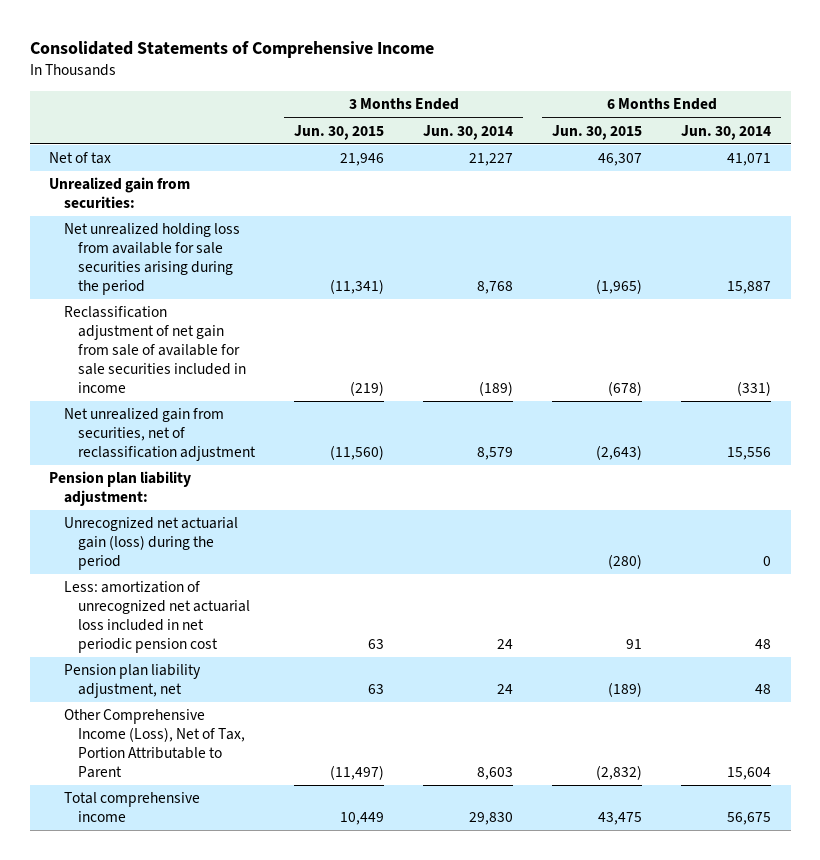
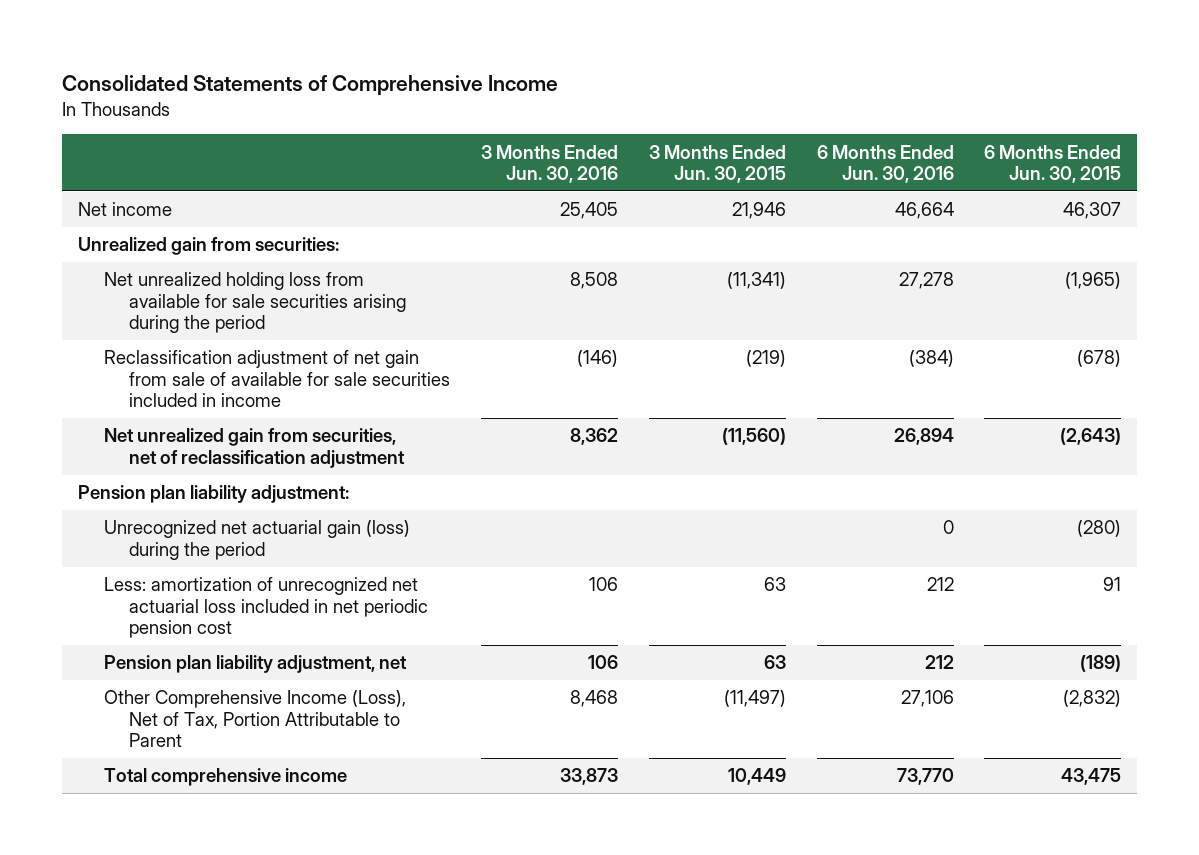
- | 3 Months Ended Jun. 30, 2015 | 3 Months Ended Jun. 30, 2014 | 6 Months Ended Jun. 30, 2015 | 6 Months Ended Jun. 30, 2014
+ | 3 Months Ended Jun. 30, 2016 | 3 Months Ended Jun. 30, 2015 | 6 Months Ended Jun. 30, 2016 | 6 Months Ended Jun. 30, 2015
- Net of tax | 21,946 | 21,227 | 46,307 | 41,071
+ Net income | 25,405 | 21,946 | 46,664 | 46,307

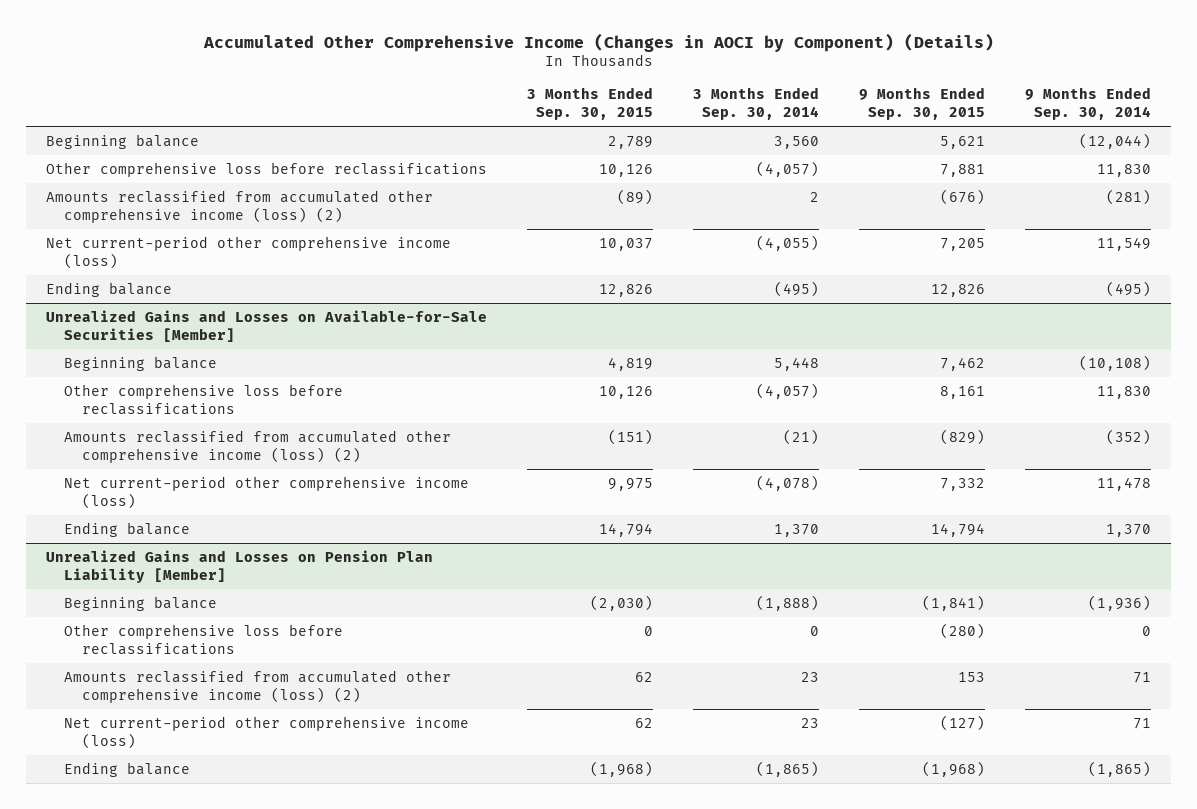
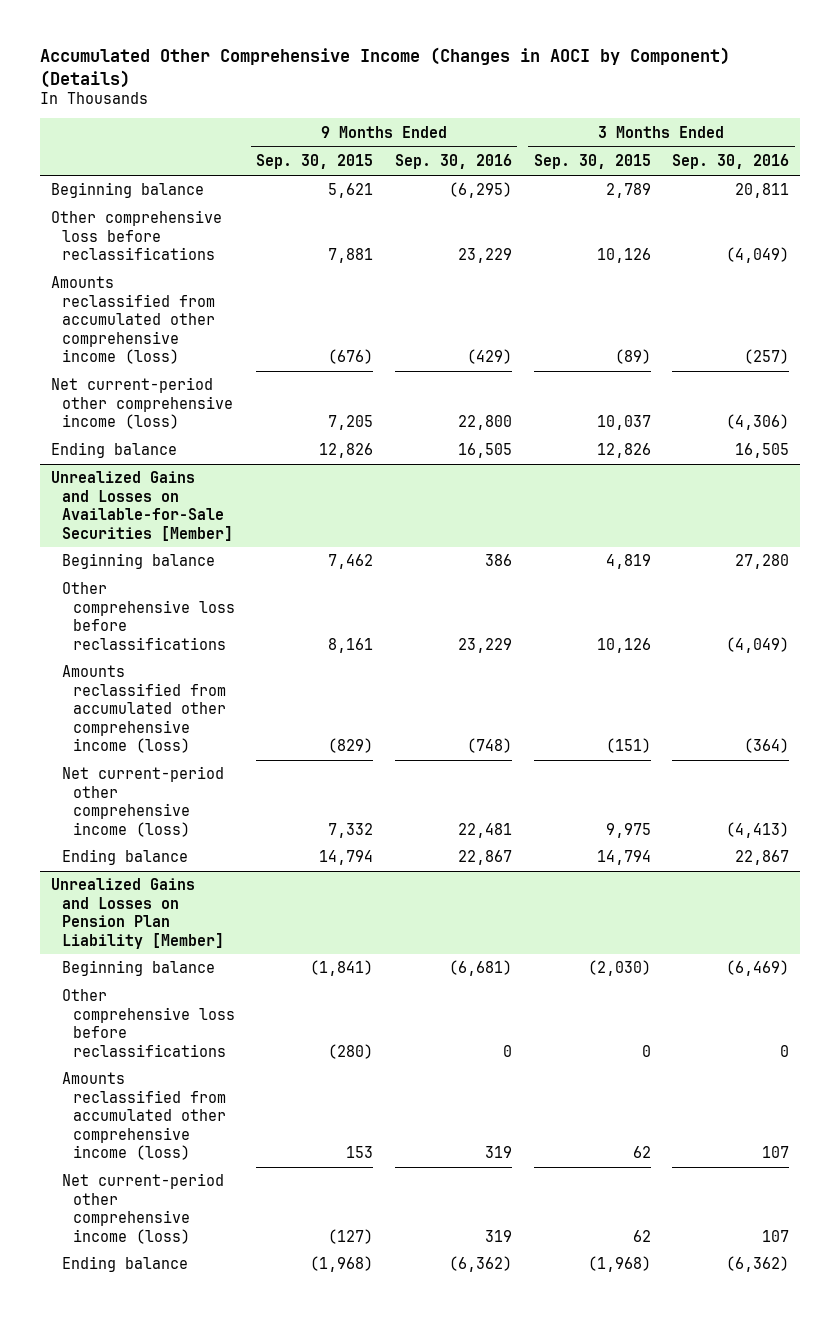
- | 3 Months Ended Sep. 30, 2015 | 3 Months Ended Sep. 30, 2014 | 9 Months Ended Sep. 30, 2015 | 9 Months Ended Sep. 30, 2014
+ | 9 Months Ended Sep. 30, 2015 | 9 Months Ended Sep. 30, 2016 | 3 Months Ended Sep. 30, 2015 | 3 Months Ended Sep. 30, 2016
- Amounts reclassified from accumulated other comprehensive income (loss) (2) | (89) | 2 | (676) | (281)
+ Amounts reclassified from accumulated other comprehensive income (loss) | (676) | (429) | (89) | (257)
@ Unrealized Gains and Losses on Available-for-Sale Securities [Member]
- Amounts reclassified from accumulated other comprehensive income (loss) (2) | (151) | (21) | (829) | (352)
+ Amounts reclassified from accumulated other comprehensive income (loss) | (829) | (748) | (151) | (364)
@ Unrealized Gains and Losses on Pension Plan Liability [Member]
- Amounts reclassified from accumulated other comprehensive income (loss) (2) | 62 | 23 | 153 | 71
+ Amounts reclassified from accumulated other comprehensive income (loss) | 153 | 319 | 62 | 107

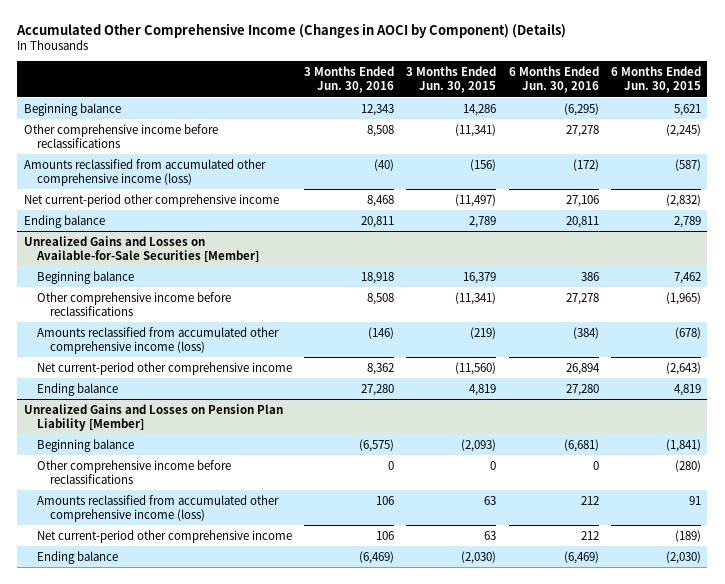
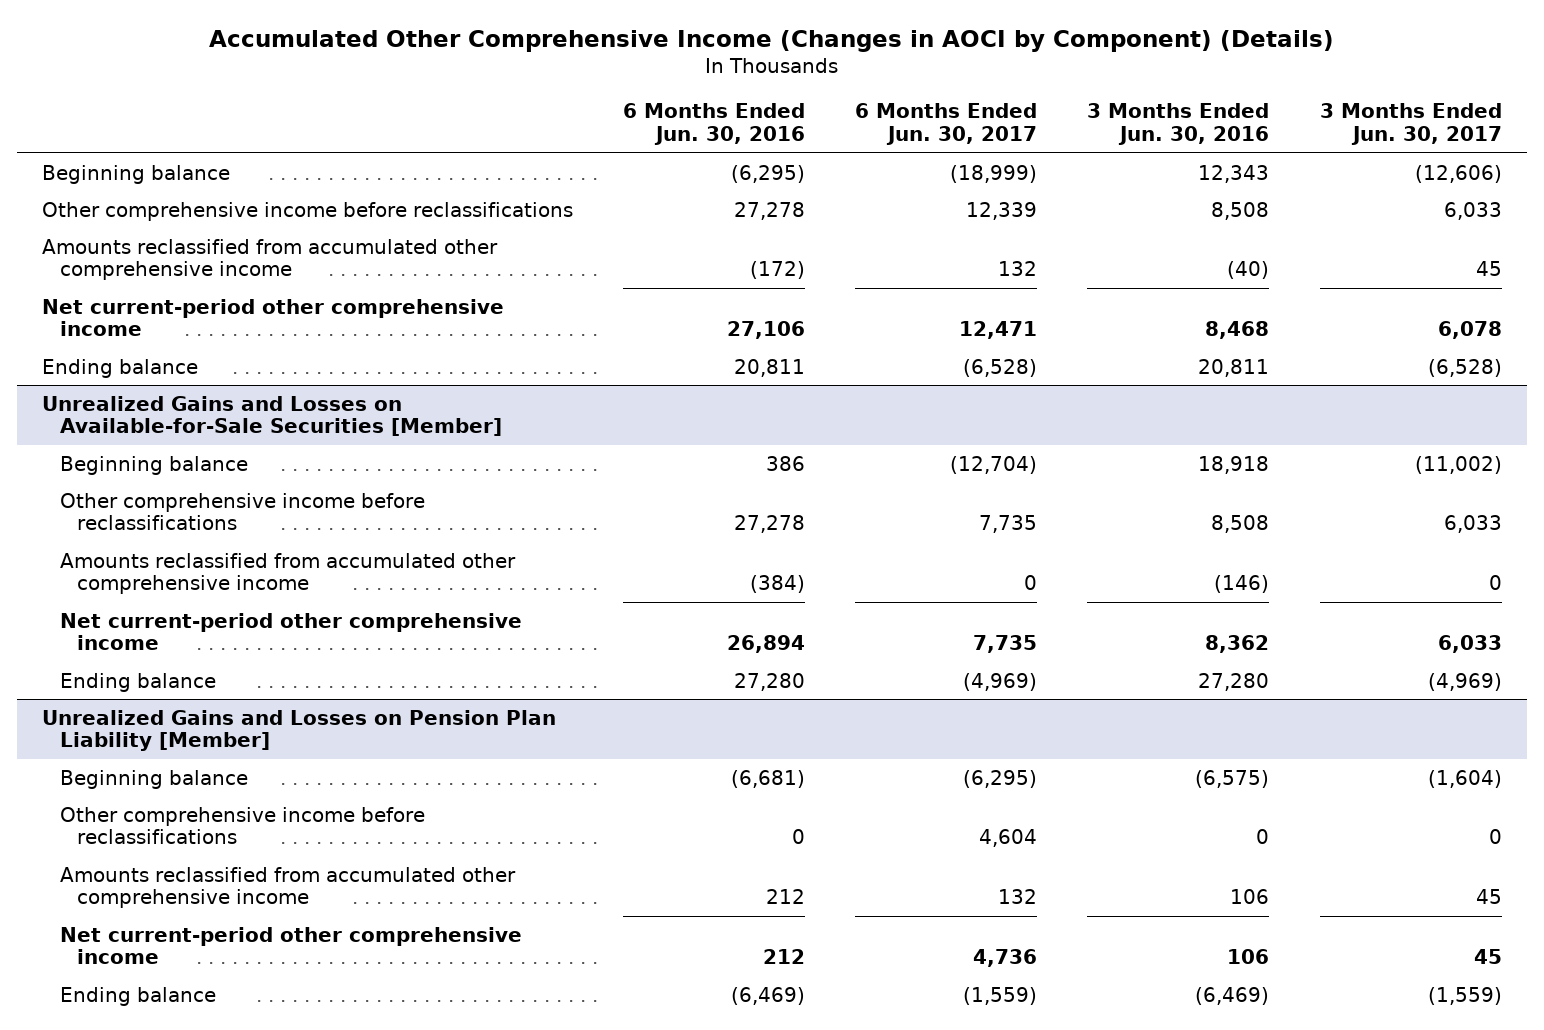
- | 3 Months Ended Jun. 30, 2016 | 3 Months Ended Jun. 30, 2015 | 6 Months Ended Jun. 30, 2016 | 6 Months Ended Jun. 30, 2015
+ | 6 Months Ended Jun. 30, 2016 | 6 Months Ended Jun. 30, 2017 | 3 Months Ended Jun. 30, 2016 | 3 Months Ended Jun. 30, 2017
- Amounts reclassified from accumulated other comprehensive income (loss) | (40) | (156) | (172) | (587)
+ Amounts reclassified from accumulated other comprehensive income | (172) | 132 | (40) | 45
@ Unrealized Gains and Losses on Available-for-Sale Securities [Member]
- Amounts reclassified from accumulated other comprehensive income (loss) | (146) | (219) | (384) | (678)
+ Amounts reclassified from accumulated other comprehensive income | (384) | 0 | (146) | 0
@ Unrealized Gains and Losses on Pension Plan Liability [Member]
- Amounts reclassified from accumulated other comprehensive income (loss) | 106 | 63 | 212 | 91
+ Amounts reclassified from accumulated other comprehensive income | 212 | 132 | 106 | 45

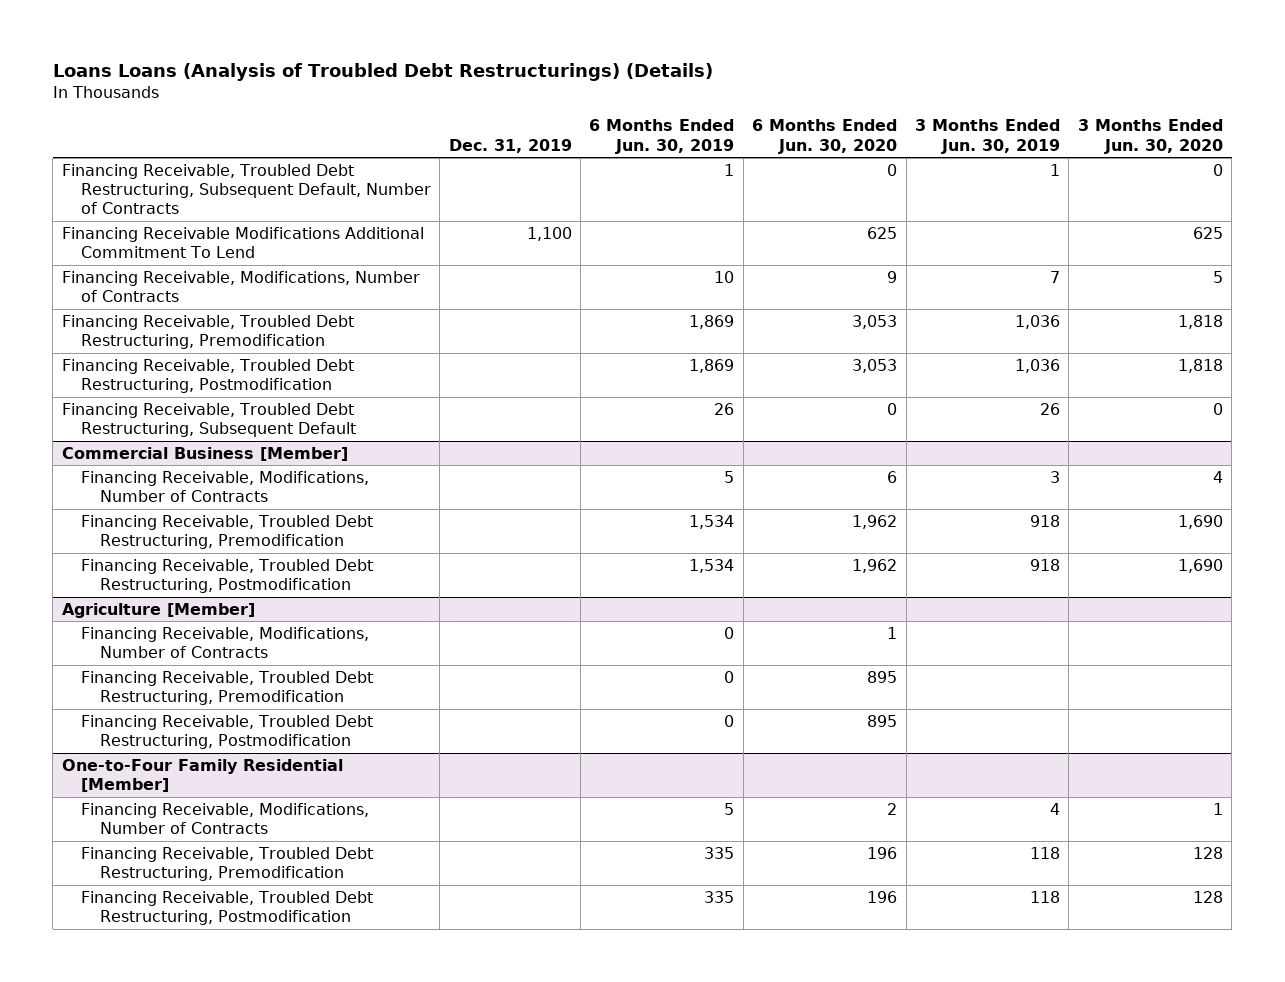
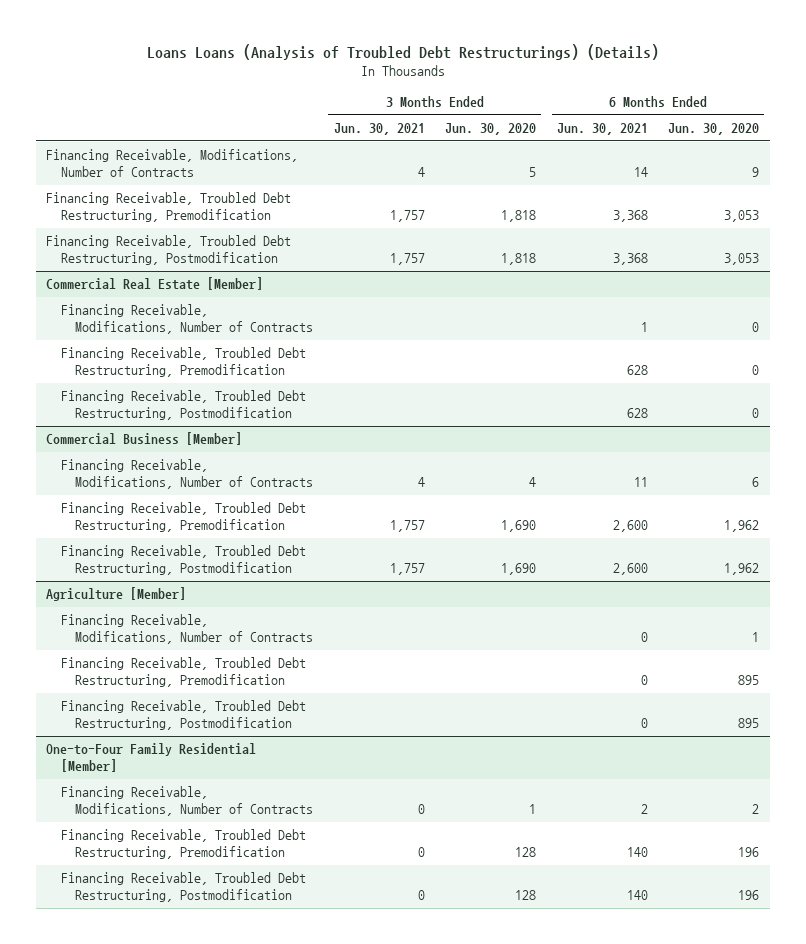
- | Dec. 31, 2019 | 6 Months Ended Jun. 30, 2019 | 6 Months Ended Jun. 30, 2020 | 3 Months Ended Jun. 30, 2019 | 3 Months Ended Jun. 30, 2020
+ | 3 Months Ended Jun. 30, 2021 | 3 Months Ended Jun. 30, 2020 | 6 Months Ended Jun. 30, 2021 | 6 Months Ended Jun. 30, 2020
- Financing Receivable, Troubled Debt Restructuring, Subsequent Default, Number of Contracts | | 1 | 0 | 1 | 0
- Financing Receivable Modifications Additional Commitment To Lend | 1,100 | | 625 | | 625
- Financing Receivable, Troubled Debt Restructuring, Subsequent Default | | 26 | 0 | 26 | 0
+ Commercial Real Estate [Member]
+ Financing Receivable, Modifications, Number of Contracts | | | 1 | 0
+ Financing Receivable, Troubled Debt Restructuring, Premodification | | | 628 | 0
+ Financing Receivable, Troubled Debt Restructuring, Postmodification | | | 628 | 0

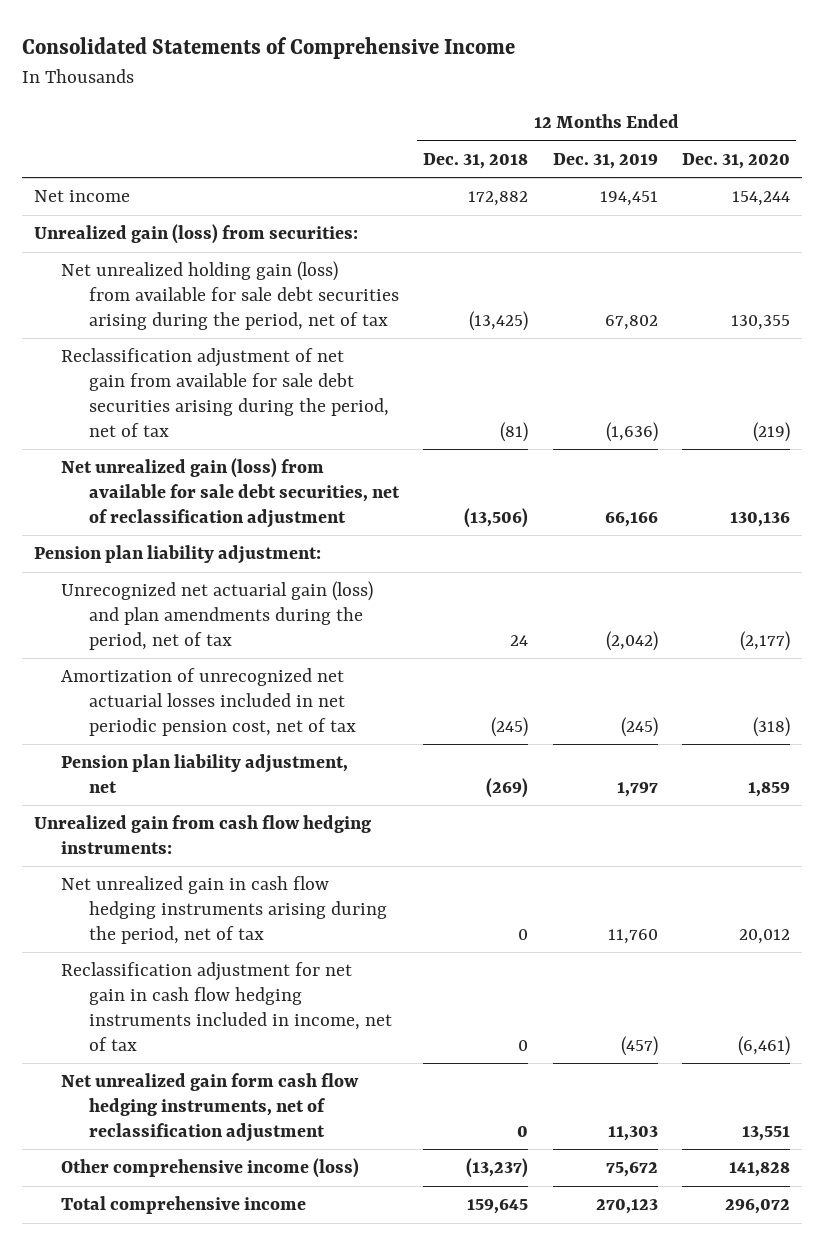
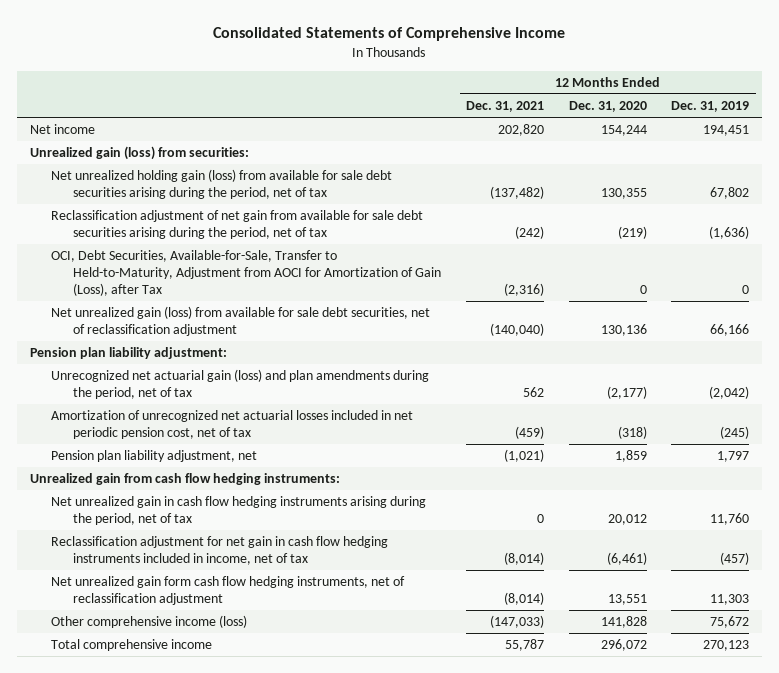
- | 12 Months Ended Dec. 31, 2018 | 12 Months Ended Dec. 31, 2019 | 12 Months Ended Dec. 31, 2020
+ | 12 Months Ended Dec. 31, 2021 | 12 Months Ended Dec. 31, 2020 | 12 Months Ended Dec. 31, 2019
+ OCI, Debt Securities, Available-for-Sale, Transfer to Held-to-Maturity, Adjustment from AOCI for Amortization of Gain (Loss), after Tax | (2,316) | 0 | 0

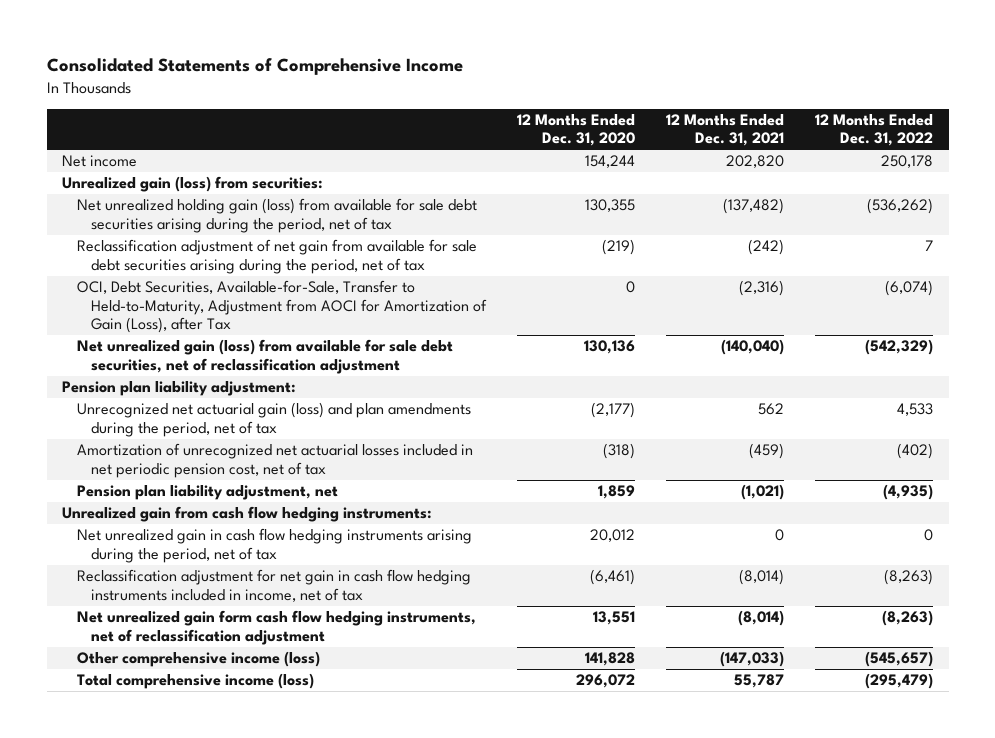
- | 12 Months Ended Dec. 31, 2021 | 12 Months Ended Dec. 31, 2020 | 12 Months Ended Dec. 31, 2019
+ | 12 Months Ended Dec. 31, 2020 | 12 Months Ended Dec. 31, 2021 | 12 Months Ended Dec. 31, 2022
- Total comprehensive income | 55,787 | 296,072 | 270,123
+ Total comprehensive income (loss) | 296,072 | 55,787 | (295,479)

